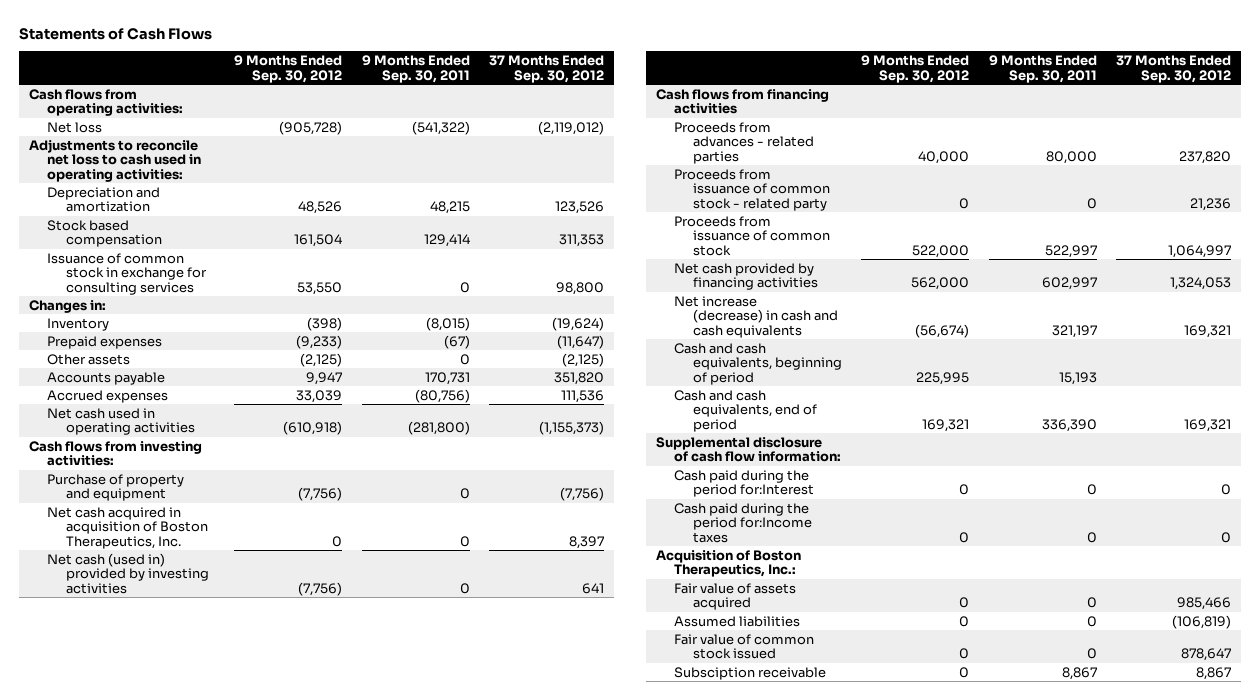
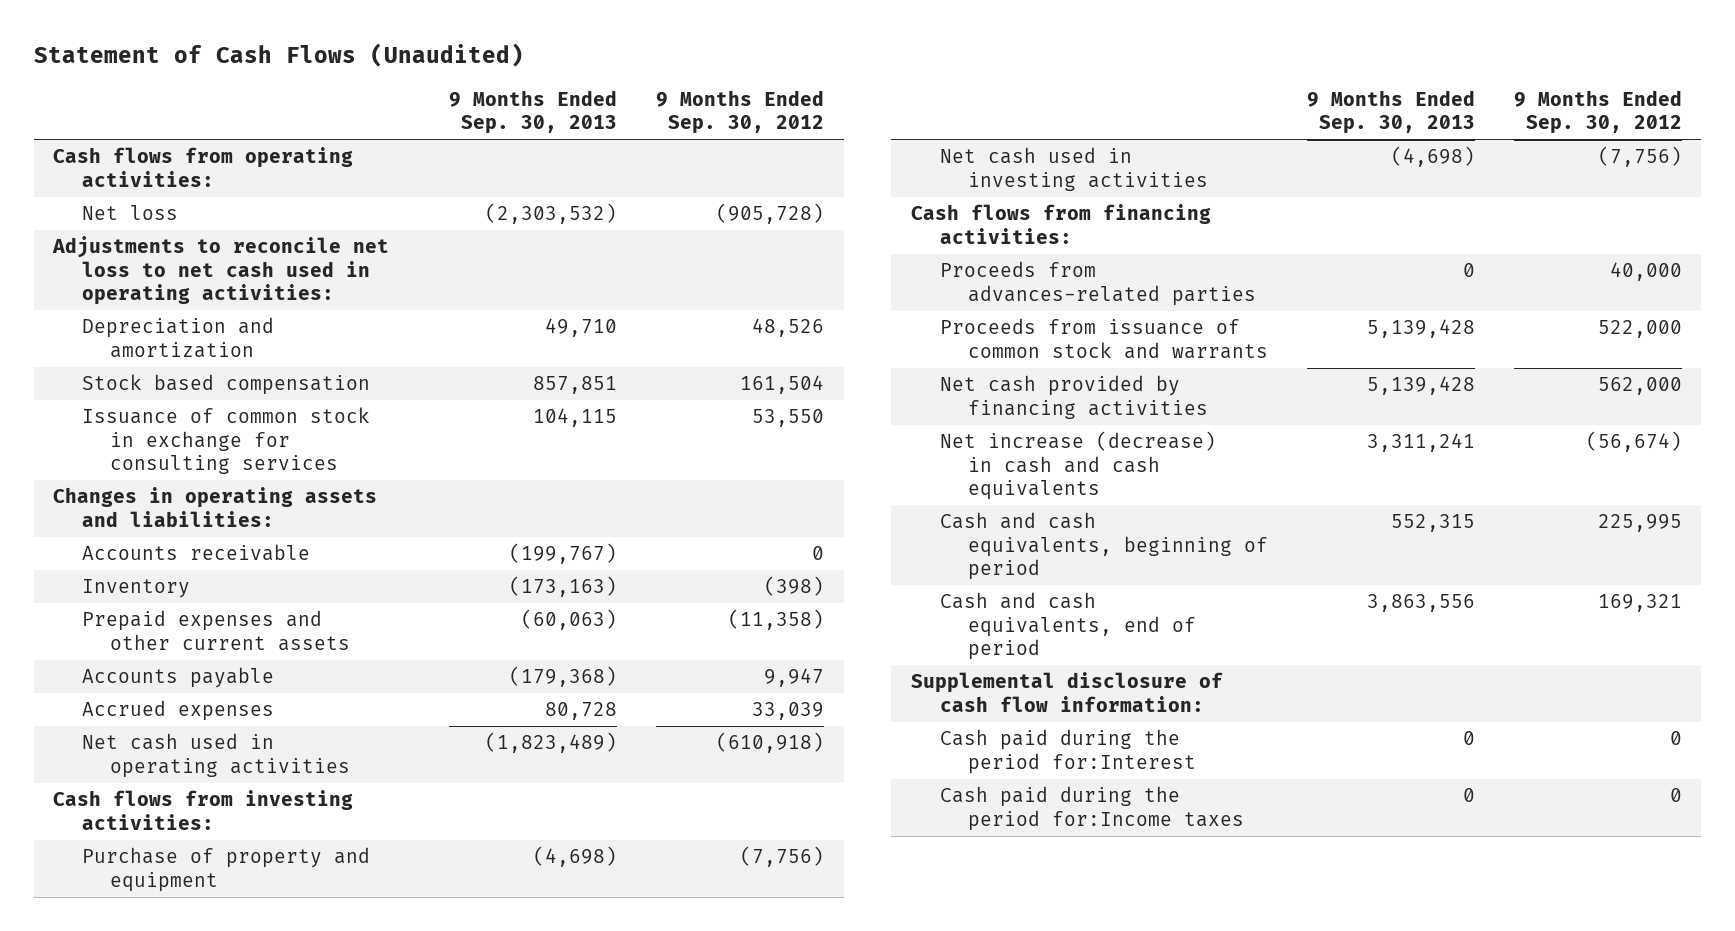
- Statements of Cash Flows
+ Statement of Cash Flows (Unaudited)
- | 9 Months Ended Sep. 30, 2012 | 9 Months Ended Sep. 30, 2011 | 37 Months Ended Sep. 30, 2012
+ | 9 Months Ended Sep. 30, 2013 | 9 Months Ended Sep. 30, 2012
- Adjustments to reconcile net loss to cash used in operating activities:
+ Adjustments to reconcile net loss to net cash used in operating activities:
- Changes in:
+ Changes in operating assets and liabilities:
+ Accounts receivable | (199,767) | 0
- Prepaid expenses | (9,233) | (67) | (11,647)
- Other assets | (2,125) | 0 | (2,125)
+ Prepaid expenses and other current assets | (60,063) | (11,358)
- Net cash acquired in acquisition of Boston Therapeutics, Inc. | 0 | 0 | 8,397
- Net cash (used in) provided by investing activities | (7,756) | 0 | 641
- Cash flows from financing activities
- Proceeds from advances - related parties | 40,000 | 80,000 | 237,820
- Proceeds from issuance of common stock - related party | 0 | 0 | 21,236
- Proceeds from issuance of common stock | 522,000 | 522,997 | 1,064,997
+ Net cash used in investing activities | (4,698) | (7,756)
+ Cash flows from financing activities:
+ Proceeds from advances-related parties | 0 | 40,000
+ Proceeds from issuance of common stock and warrants | 5,139,428 | 522,000
- Acquisition of Boston Therapeutics, Inc.:
- Fair value of assets acquired | 0 | 0 | 985,466
- Assumed liabilities | 0 | 0 | (106,819)
- Fair value of common stock issued | 0 | 0 | 878,647
- Subsciption receivable | 0 | 8,867 | 8,867

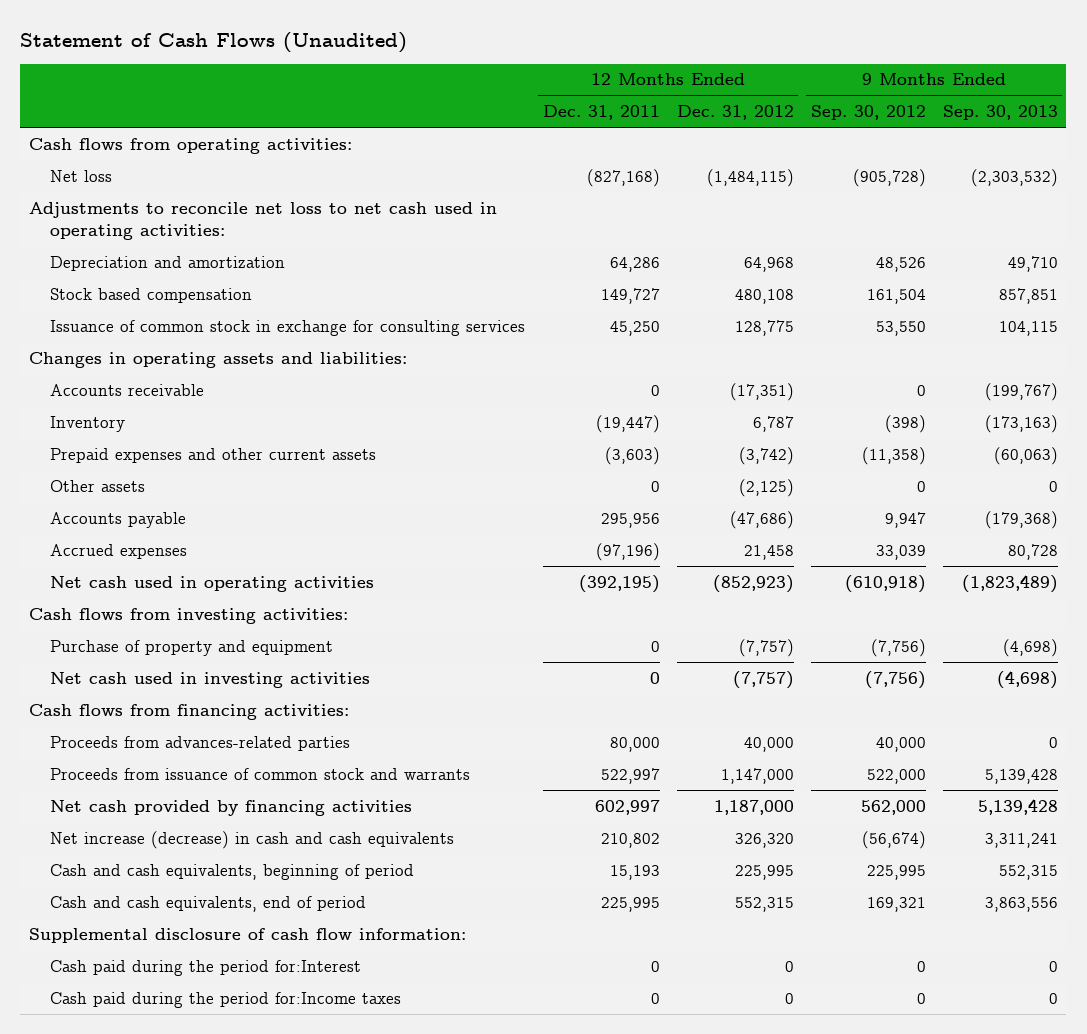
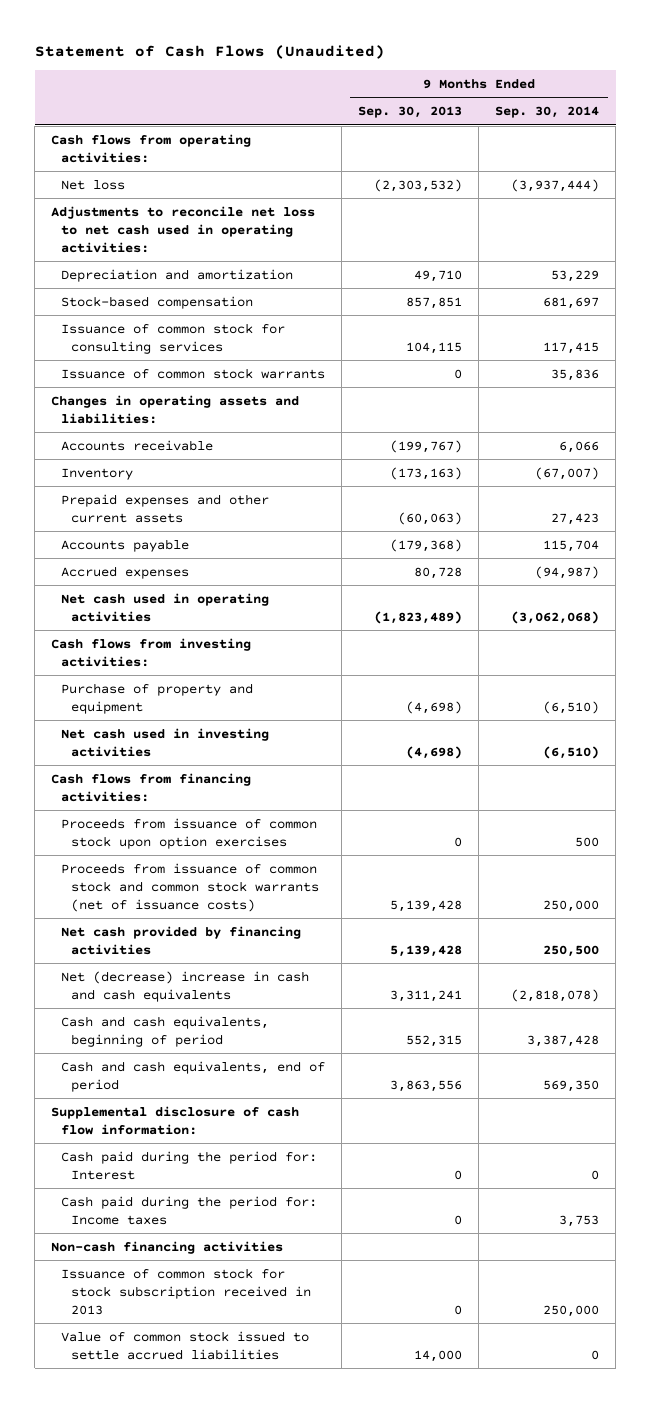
- | 12 Months Ended Dec. 31, 2011 | 12 Months Ended Dec. 31, 2012 | 9 Months Ended Sep. 30, 2012 | 9 Months Ended Sep. 30, 2013
+ | 9 Months Ended Sep. 30, 2013 | 9 Months Ended Sep. 30, 2014
- Stock based compensation | 149,727 | 480,108 | 161,504 | 857,851
- Issuance of common stock in exchange for consulting services | 45,250 | 128,775 | 53,550 | 104,115
+ Stock-based compensation | 857,851 | 681,697
+ Issuance of common stock for consulting services | 104,115 | 117,415
+ Issuance of common stock warrants | 0 | 35,836
- Other assets | 0 | (2,125) | 0 | 0
- Proceeds from advances-related parties | 80,000 | 40,000 | 40,000 | 0
- Proceeds from issuance of common stock and warrants | 522,997 | 1,147,000 | 522,000 | 5,139,428
+ Proceeds from issuance of common stock upon option exercises | 0 | 500
+ Proceeds from issuance of common stock and common stock warrants (net of issuance costs) | 5,139,428 | 250,000
- Net increase (decrease) in cash and cash equivalents | 210,802 | 326,320 | (56,674) | 3,311,241
+ Net (decrease) increase in cash and cash equivalents | 3,311,241 | (2,818,078)
- Cash paid during the period for:Interest | 0 | 0 | 0 | 0
- Cash paid during the period for:Income taxes | 0 | 0 | 0 | 0
+ Cash paid during the period for: Interest | 0 | 0
+ Cash paid during the period for: Income taxes | 0 | 3,753
+ Non-cash financing activities
+ Issuance of common stock for stock subscription received in 2013 | 0 | 250,000
+ Value of common stock issued to settle accrued liabilities | 14,000 | 0

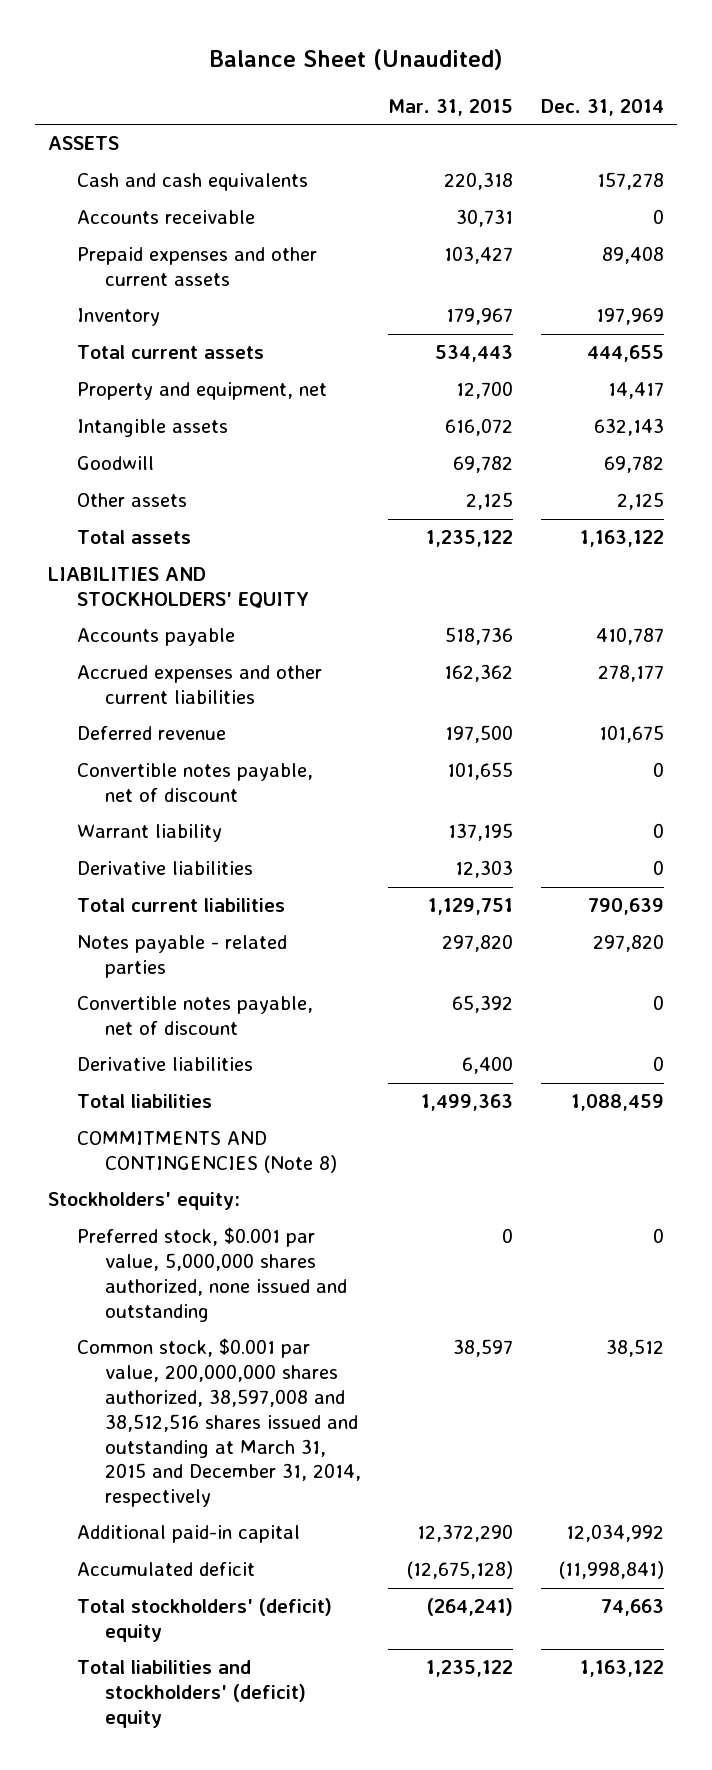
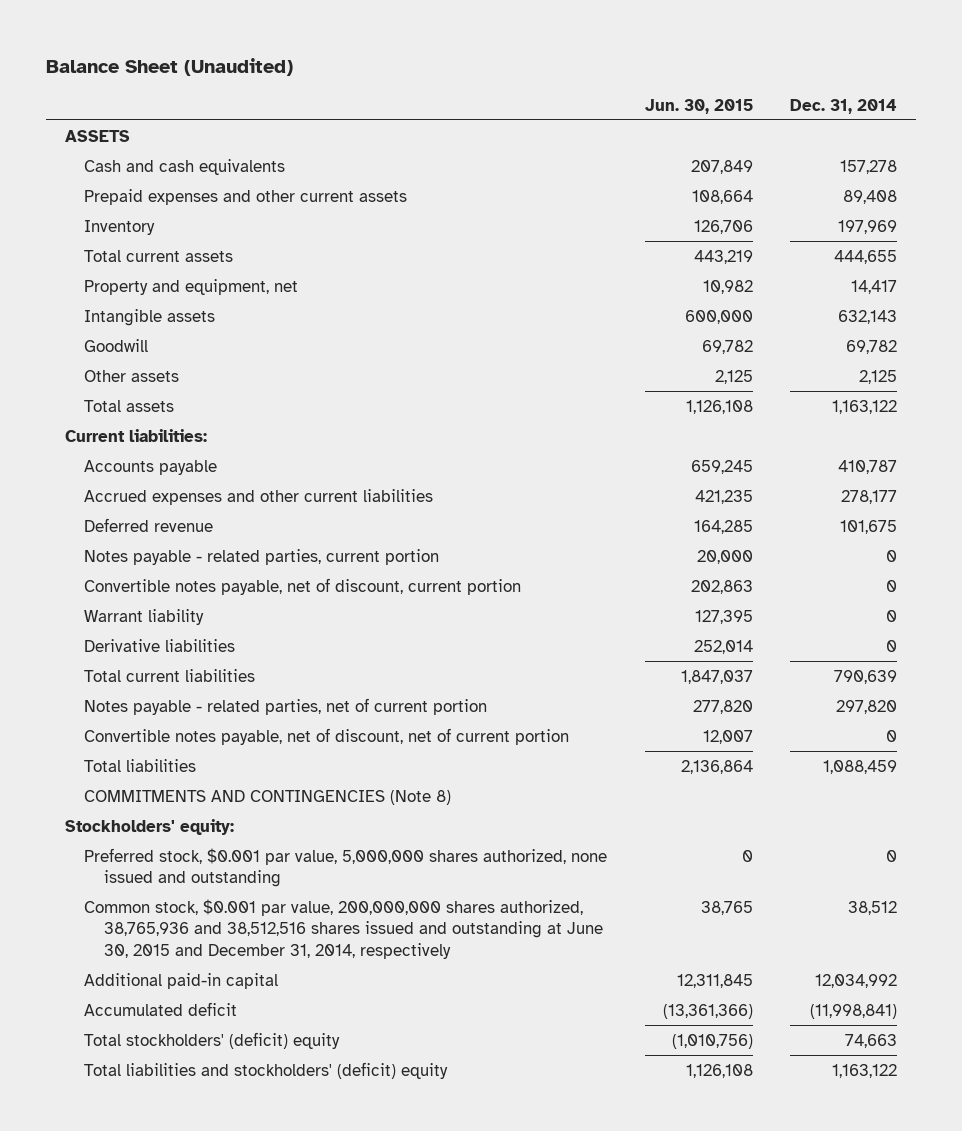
- | Mar. 31, 2015 | Dec. 31, 2014
+ | Jun. 30, 2015 | Dec. 31, 2014
- Accounts receivable | 30,731 | 0
- LIABILITIES AND STOCKHOLDERS' EQUITY
+ Current liabilities:
- Convertible notes payable, net of discount | 101,655 | 0
+ Notes payable - related parties, current portion | 20,000 | 0
+ Convertible notes payable, net of discount, current portion | 202,863 | 0
- Notes payable - related parties | 297,820 | 297,820
- Convertible notes payable, net of discount | 65,392 | 0
- Derivative liabilities | 6,400 | 0
+ Notes payable - related parties, net of current portion | 277,820 | 297,820
+ Convertible notes payable, net of discount, net of current portion | 12,007 | 0
- Common stock, $0.001 par value, 200,000,000 shares authorized, 38,597,008 and 38,512,516 shares issued and outstanding at March 31, 2015 and December 31, 2014, respectively | 38,597 | 38,512
+ Common stock, $0.001 par value, 200,000,000 shares authorized, 38,765,936 and 38,512,516 shares issued and outstanding at June 30, 2015 and December 31, 2014, respectively | 38,765 | 38,512

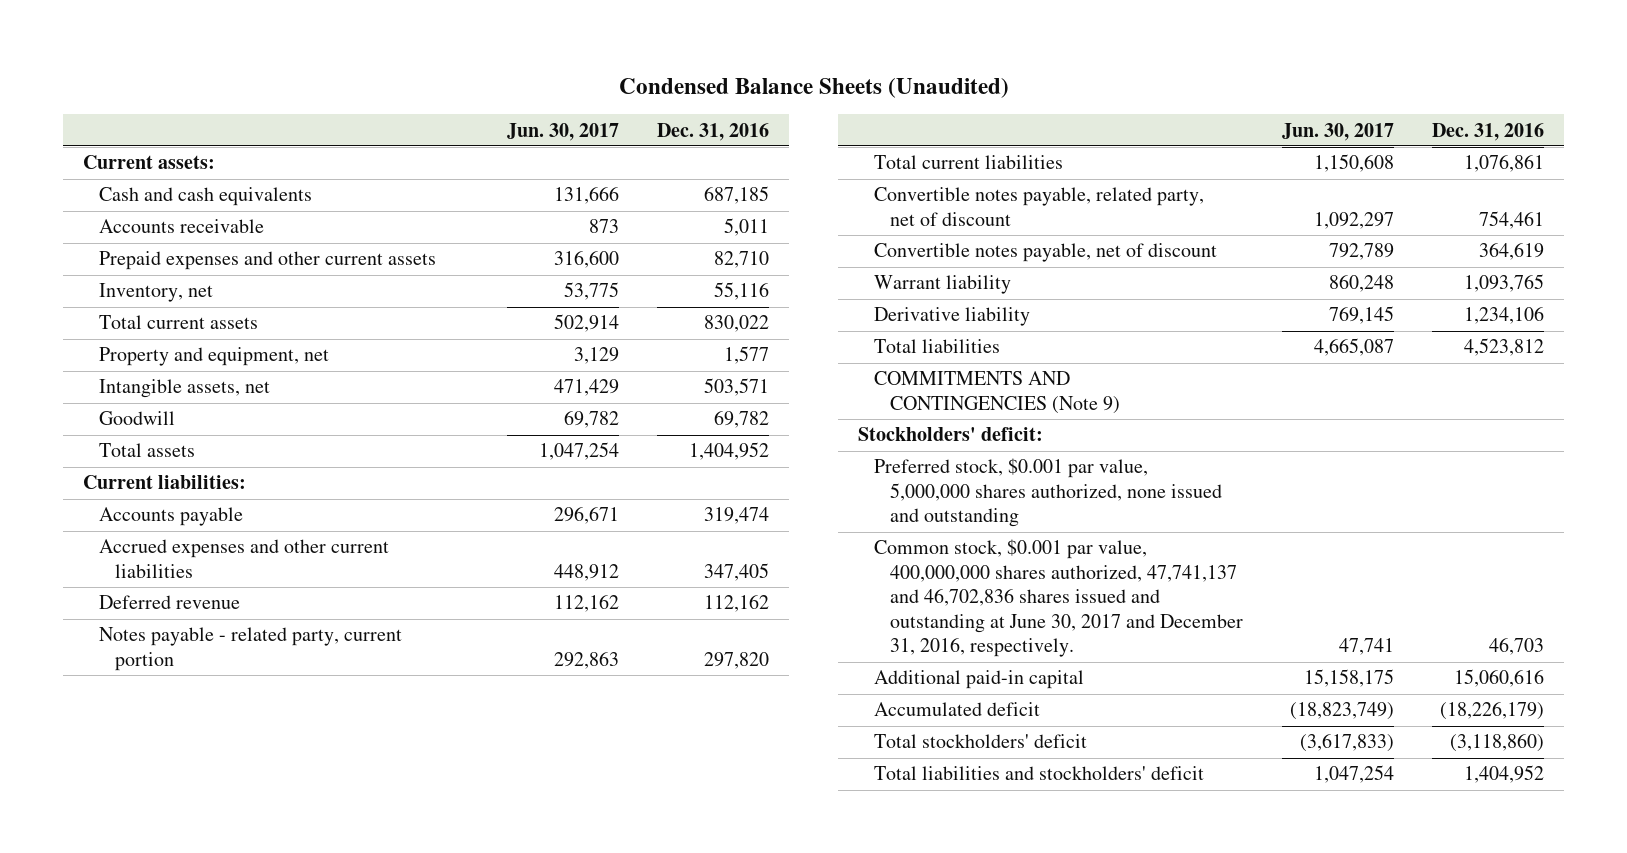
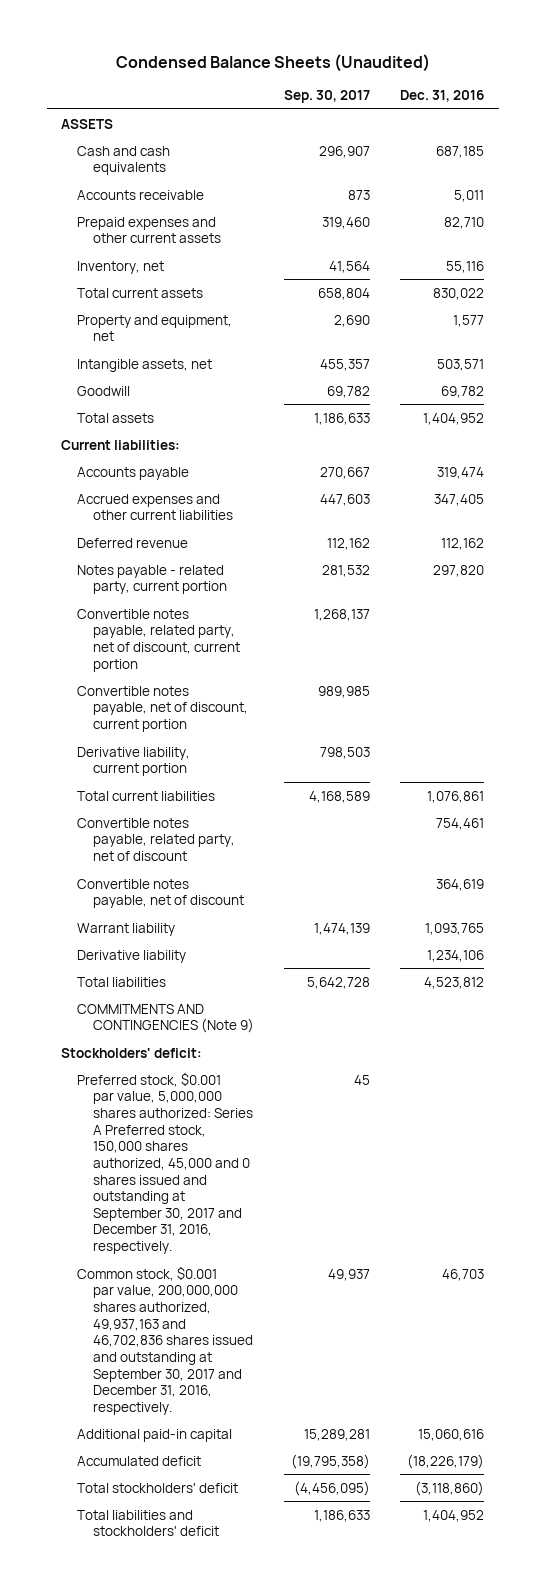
- | Jun. 30, 2017 | Dec. 31, 2016
+ | Sep. 30, 2017 | Dec. 31, 2016
- Current assets:
+ ASSETS
+ Convertible notes payable, related party, net of discount, current portion | 1,268,137 |
+ Convertible notes payable, net of discount, current portion | 989,985 |
+ Derivative liability, current portion | 798,503 |
- Preferred stock, $0.001 par value, 5,000,000 shares authorized, none issued and outstanding
- Common stock, $0.001 par value, 400,000,000 shares authorized, 47,741,137 and 46,702,836 shares issued and outstanding at June 30, 2017 and December 31, 2016, respectively. | 47,741 | 46,703
+ Preferred stock, $0.001 par value, 5,000,000 shares authorized: Series A Preferred stock, 150,000 shares authorized, 45,000 and 0 shares issued and outstanding at September 30, 2017 and December 31, 2016, respectively. | 45 |
+ Common stock, $0.001 par value, 200,000,000 shares authorized, 49,937,163 and 46,702,836 shares issued and outstanding at September 30, 2017 and December 31, 2016, respectively. | 49,937 | 46,703

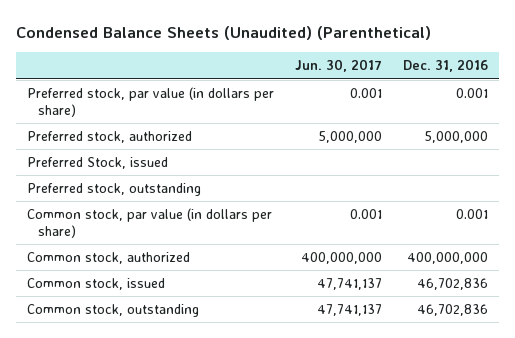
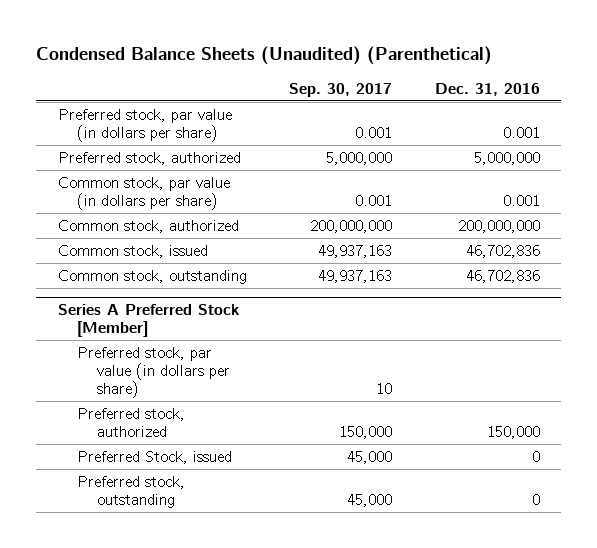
- | Jun. 30, 2017 | Dec. 31, 2016
+ | Sep. 30, 2017 | Dec. 31, 2016
- Preferred Stock, issued
- Preferred stock, outstanding
- Common stock, authorized | 400,000,000 | 400,000,000
+ Common stock, authorized | 200,000,000 | 200,000,000
+ Series A Preferred Stock [Member]
+ Preferred stock, par value (in dollars per share) | 10 |
+ Preferred stock, authorized | 150,000 | 150,000
+ Preferred Stock, issued | 45,000 | 0
+ Preferred stock, outstanding | 45,000 | 0

